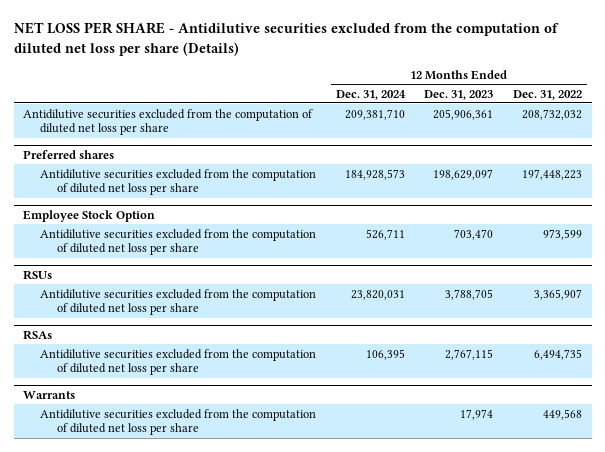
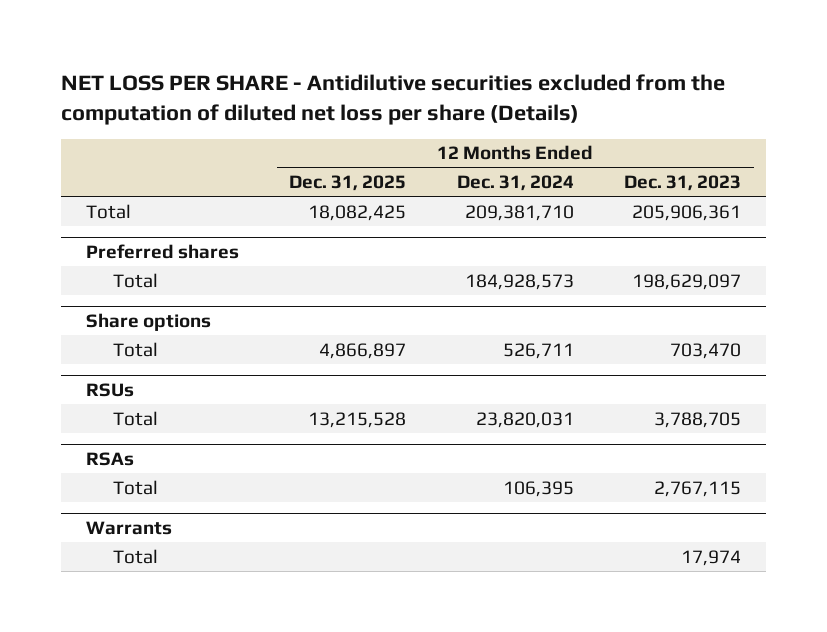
- | 12 Months Ended Dec. 31, 2024 | 12 Months Ended Dec. 31, 2023 | 12 Months Ended Dec. 31, 2022
+ | 12 Months Ended Dec. 31, 2025 | 12 Months Ended Dec. 31, 2024 | 12 Months Ended Dec. 31, 2023
- Antidilutive securities excluded from the computation of diluted net loss per share | 209,381,710 | 205,906,361 | 208,732,032
+ Total | 18,082,425 | 209,381,710 | 205,906,361
@ Preferred shares
- Antidilutive securities excluded from the computation of diluted net loss per share | 184,928,573 | 198,629,097 | 197,448,223
- Employee Stock Option
- Antidilutive securities excluded from the computation of diluted net loss per share | 526,711 | 703,470 | 973,599
@ Preferred shares
+ Total | | 184,928,573 | 198,629,097
+ Share options
+ Total | 4,866,897 | 526,711 | 703,470
@ RSUs
- Antidilutive securities excluded from the computation of diluted net loss per share | 23,820,031 | 3,788,705 | 3,365,907
+ Total | 13,215,528 | 23,820,031 | 3,788,705
@ RSAs
- Antidilutive securities excluded from the computation of diluted net loss per share | 106,395 | 2,767,115 | 6,494,735
+ Total | | 106,395 | 2,767,115
@ Warrants
- Antidilutive securities excluded from the computation of diluted net loss per share | | 17,974 | 449,568
+ Total | | | 17,974

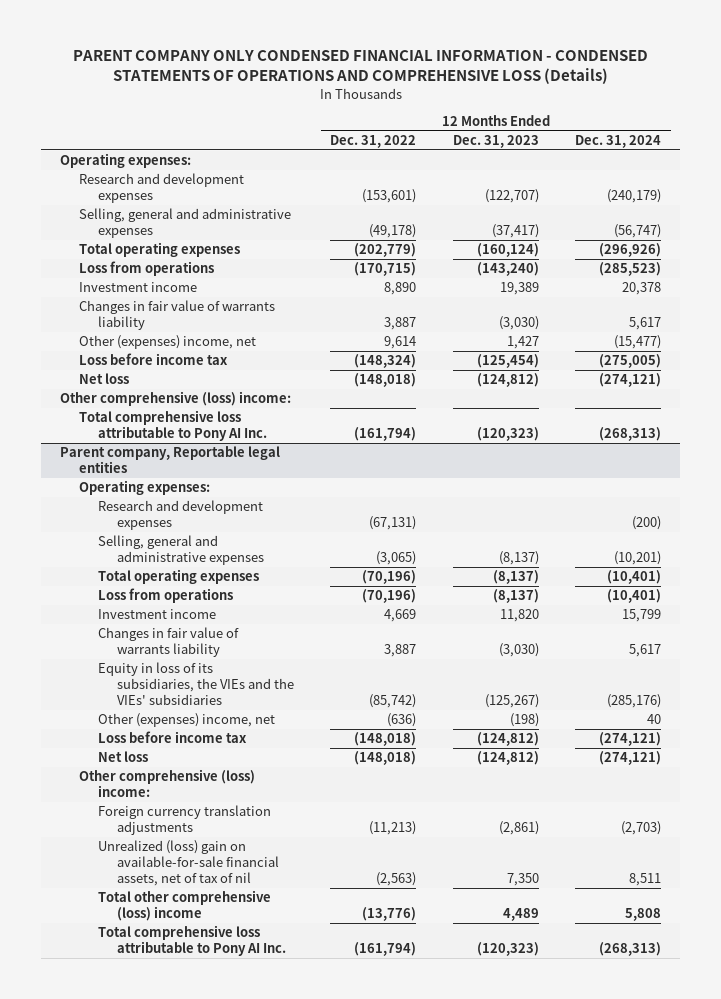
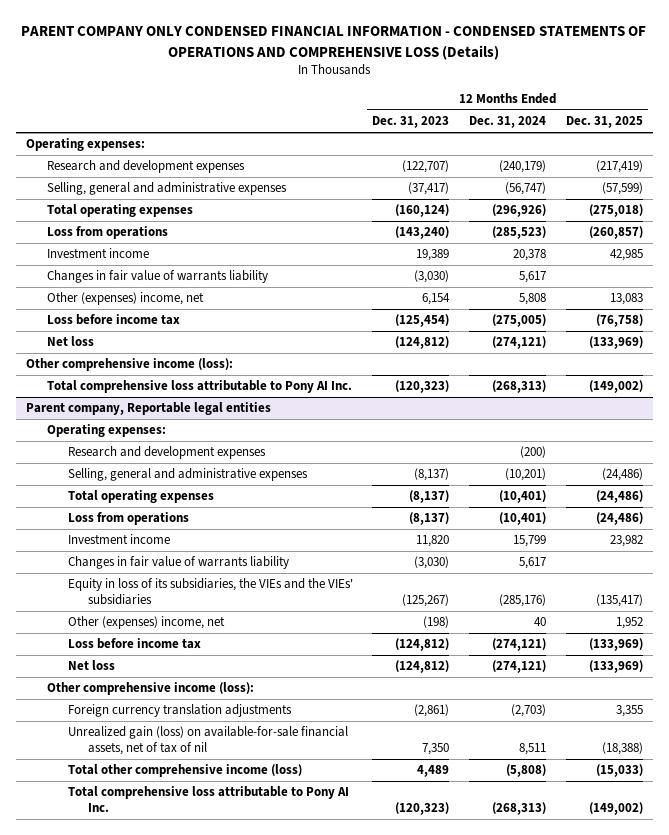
- | 12 Months Ended Dec. 31, 2022 | 12 Months Ended Dec. 31, 2023 | 12 Months Ended Dec. 31, 2024
+ | 12 Months Ended Dec. 31, 2023 | 12 Months Ended Dec. 31, 2024 | 12 Months Ended Dec. 31, 2025
- Other (expenses) income, net | 9,614 | 1,427 | (15,477)
+ Other (expenses) income, net | 6,154 | 5,808 | 13,083
- Other comprehensive (loss) income:
+ Other comprehensive income (loss):
@ Parent company, Reportable legal entities
- Other comprehensive (loss) income:
+ Other comprehensive income (loss):
- Unrealized (loss) gain on available-for-sale financial assets, net of tax of nil | (2,563) | 7,350 | 8,511
- Total other comprehensive (loss) income | (13,776) | 4,489 | 5,808
+ Unrealized gain (loss) on available-for-sale financial assets, net of tax of nil | 7,350 | 8,511 | (18,388)
+ Total other comprehensive income (loss) | 4,489 | (5,808) | (15,033)

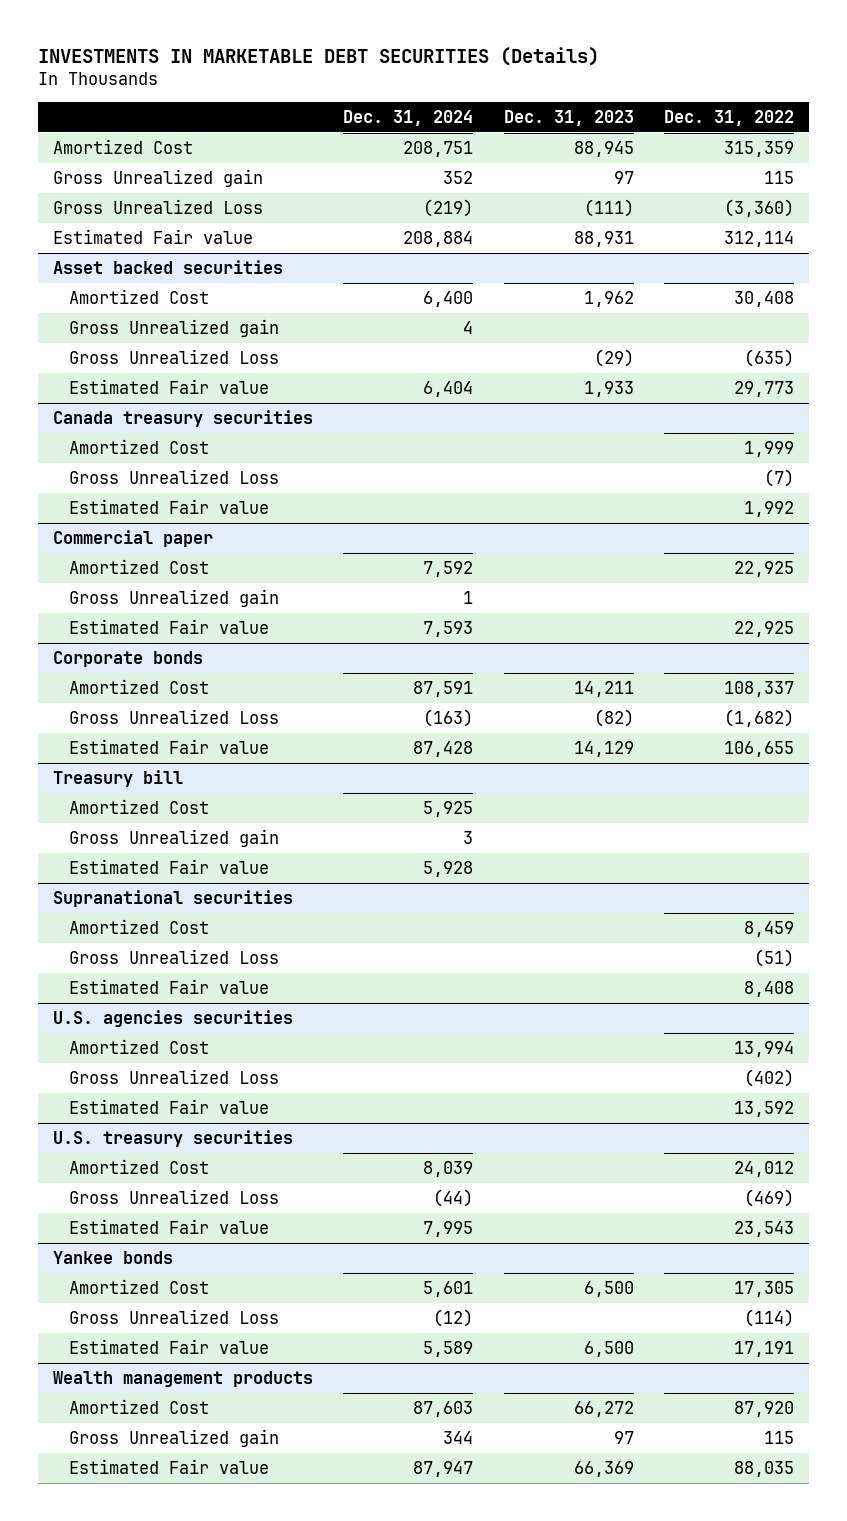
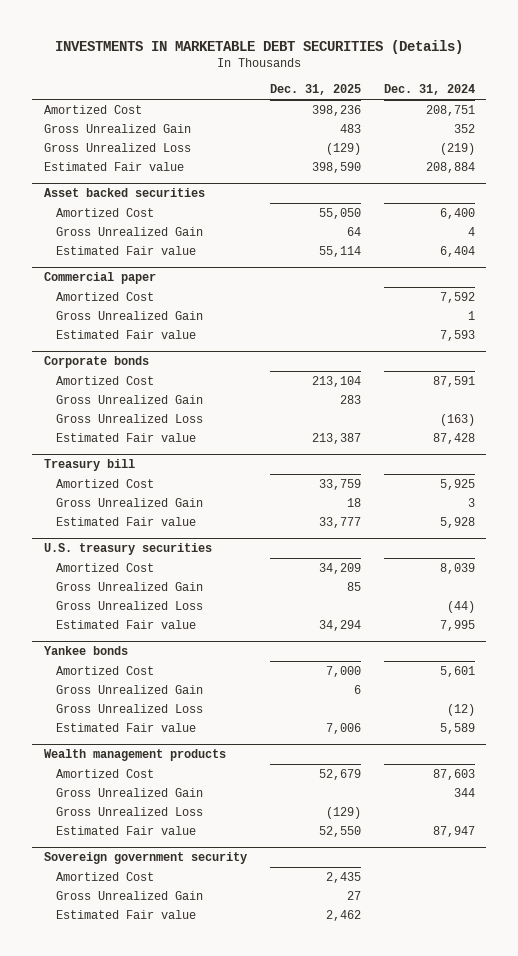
- | Dec. 31, 2024 | Dec. 31, 2023 | Dec. 31, 2022
+ | Dec. 31, 2025 | Dec. 31, 2024
- Gross Unrealized gain | 352 | 97 | 115
+ Gross Unrealized Gain | 483 | 352
@ Asset backed securities
- Gross Unrealized gain | 4 | |
- Gross Unrealized Loss | | (29) | (635)
+ Gross Unrealized Gain | 64 | 4
- Canada treasury securities
- Amortized Cost | | | 1,999
- Gross Unrealized Loss | | | (7)
- Estimated Fair value | | | 1,992
@ Commercial paper
- Gross Unrealized gain | 1 | |
+ Gross Unrealized Gain | | 1
@ Corporate bonds
+ Gross Unrealized Gain | 283 |
@ Treasury bill
- Gross Unrealized gain | 3 | |
+ Gross Unrealized Gain | 18 | 3
- Supranational securities
- Amortized Cost | | | 8,459
- Gross Unrealized Loss | | | (51)
- Estimated Fair value | | | 8,408
- U.S. agencies securities
- Amortized Cost | | | 13,994
- Gross Unrealized Loss | | | (402)
- Estimated Fair value | | | 13,592
@ U.S. treasury securities
+ Gross Unrealized Gain | 85 |
@ Yankee bonds
+ Gross Unrealized Gain | 6 |
@ Wealth management products
- Gross Unrealized gain | 344 | 97 | 115
+ Gross Unrealized Gain | | 344
+ Gross Unrealized Loss | (129) |
+ Sovereign government security
+ Amortized Cost | 2,435 |
+ Gross Unrealized Gain | 27 |
+ Estimated Fair value | 2,462 |

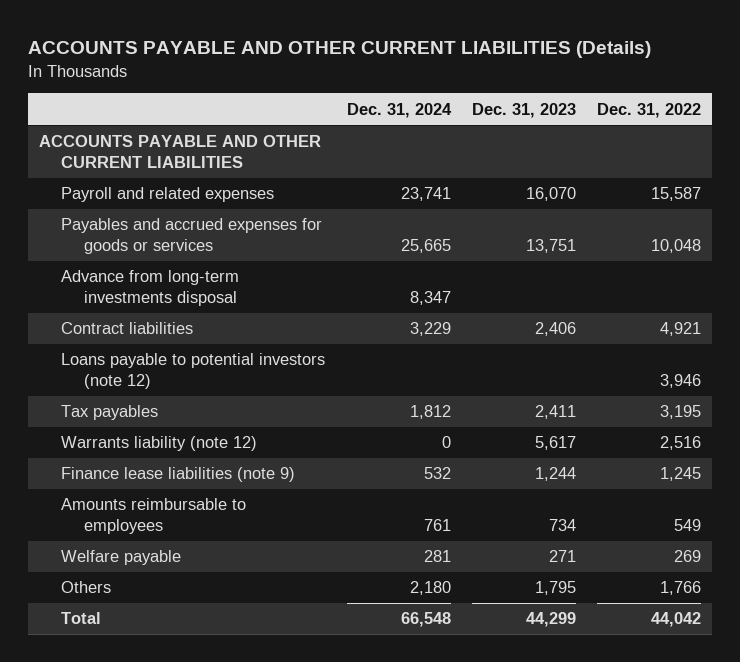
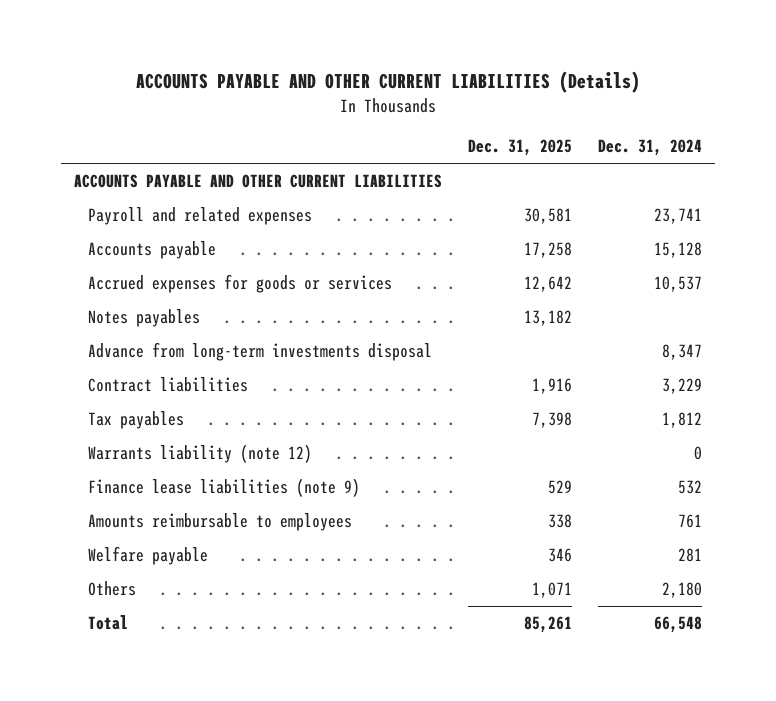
- | Dec. 31, 2024 | Dec. 31, 2023 | Dec. 31, 2022
+ | Dec. 31, 2025 | Dec. 31, 2024
- Payables and accrued expenses for goods or services | 25,665 | 13,751 | 10,048
+ Accounts payable | 17,258 | 15,128
+ Accrued expenses for goods or services | 12,642 | 10,537
+ Notes payables | 13,182 |
- Loans payable to potential investors (note 12) | | | 3,946

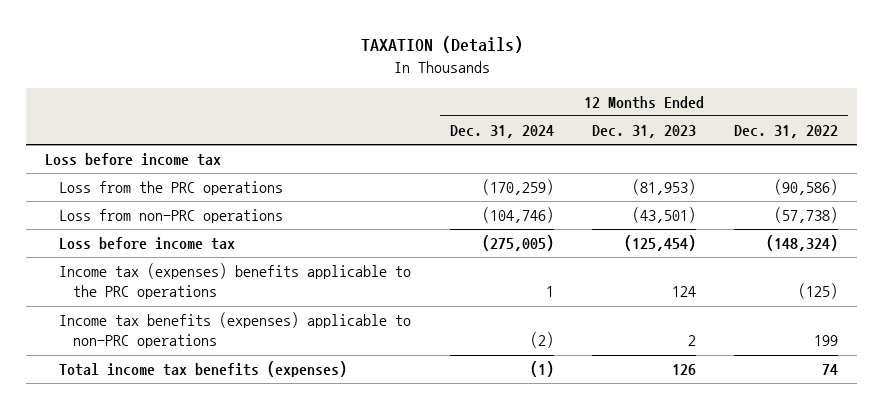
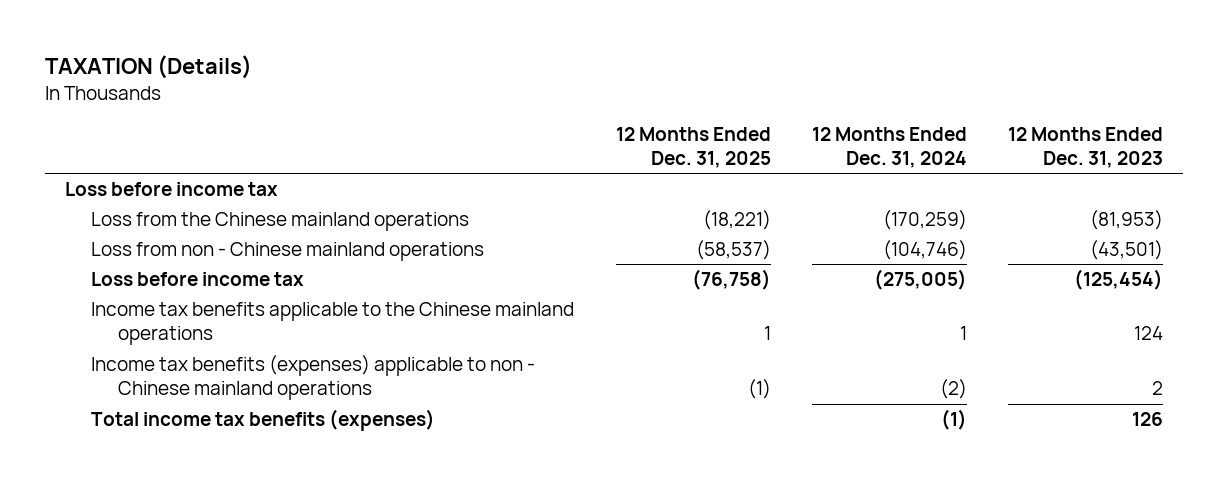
- | 12 Months Ended Dec. 31, 2024 | 12 Months Ended Dec. 31, 2023 | 12 Months Ended Dec. 31, 2022
+ | 12 Months Ended Dec. 31, 2025 | 12 Months Ended Dec. 31, 2024 | 12 Months Ended Dec. 31, 2023
- Loss from the PRC operations | (170,259) | (81,953) | (90,586)
- Loss from non-PRC operations | (104,746) | (43,501) | (57,738)
+ Loss from the Chinese mainland operations | (18,221) | (170,259) | (81,953)
+ Loss from non - Chinese mainland operations | (58,537) | (104,746) | (43,501)
- Income tax (expenses) benefits applicable to the PRC operations | 1 | 124 | (125)
- Income tax benefits (expenses) applicable to non-PRC operations | (2) | 2 | 199
+ Income tax benefits applicable to the Chinese mainland operations | 1 | 1 | 124
+ Income tax benefits (expenses) applicable to non - Chinese mainland operations | (1) | (2) | 2

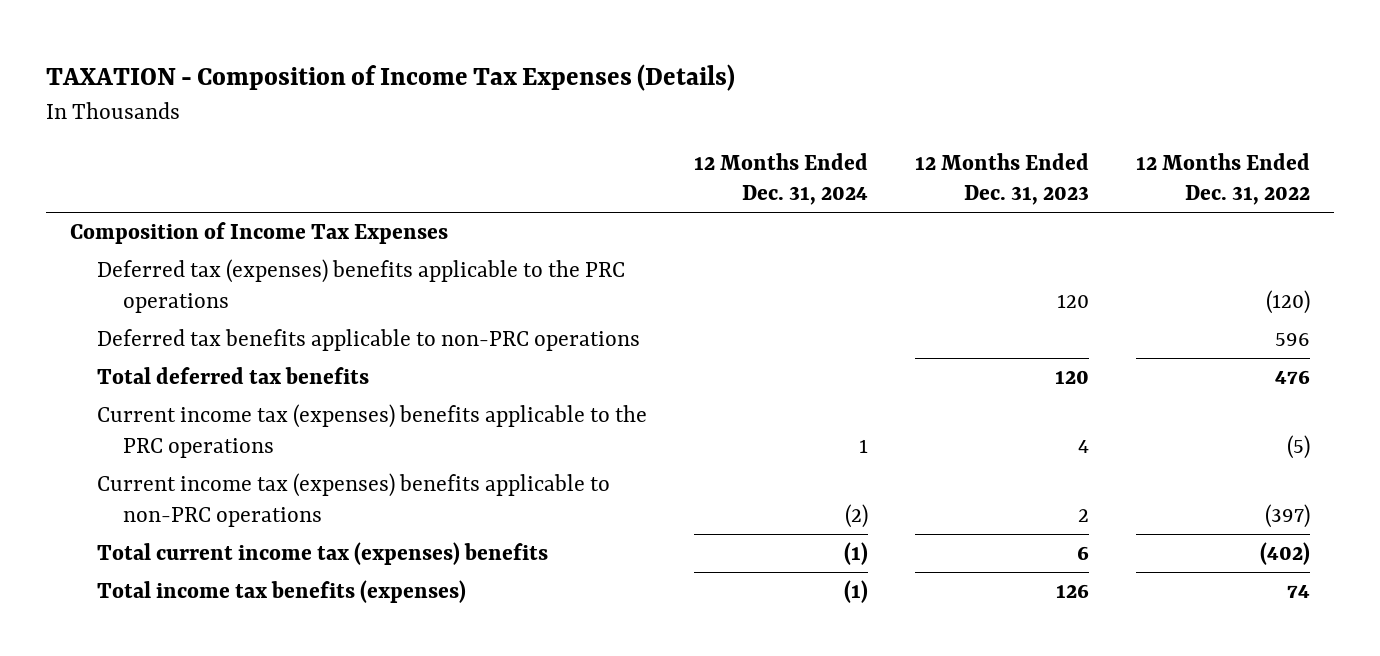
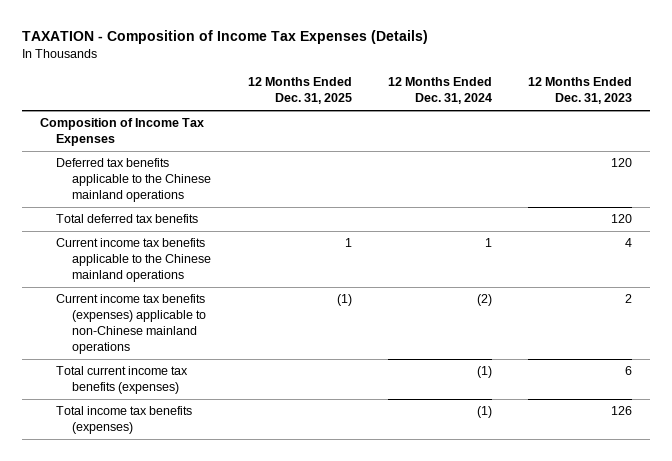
- | 12 Months Ended Dec. 31, 2024 | 12 Months Ended Dec. 31, 2023 | 12 Months Ended Dec. 31, 2022
+ | 12 Months Ended Dec. 31, 2025 | 12 Months Ended Dec. 31, 2024 | 12 Months Ended Dec. 31, 2023
- Deferred tax (expenses) benefits applicable to the PRC operations | | 120 | (120)
- Deferred tax benefits applicable to non-PRC operations | | | 596
+ Deferred tax benefits applicable to the Chinese mainland operations | | | 120
- Current income tax (expenses) benefits applicable to the PRC operations | 1 | 4 | (5)
- Current income tax (expenses) benefits applicable to non-PRC operations | (2) | 2 | (397)
- Total current income tax (expenses) benefits | (1) | 6 | (402)
+ Current income tax benefits applicable to the Chinese mainland operations | 1 | 1 | 4
+ Current income tax benefits (expenses) applicable to non-Chinese mainland operations | (1) | (2) | 2
+ Total current income tax benefits (expenses) | | (1) | 6

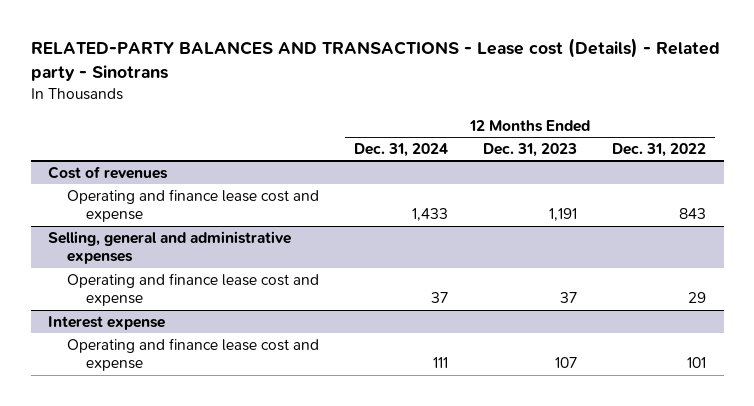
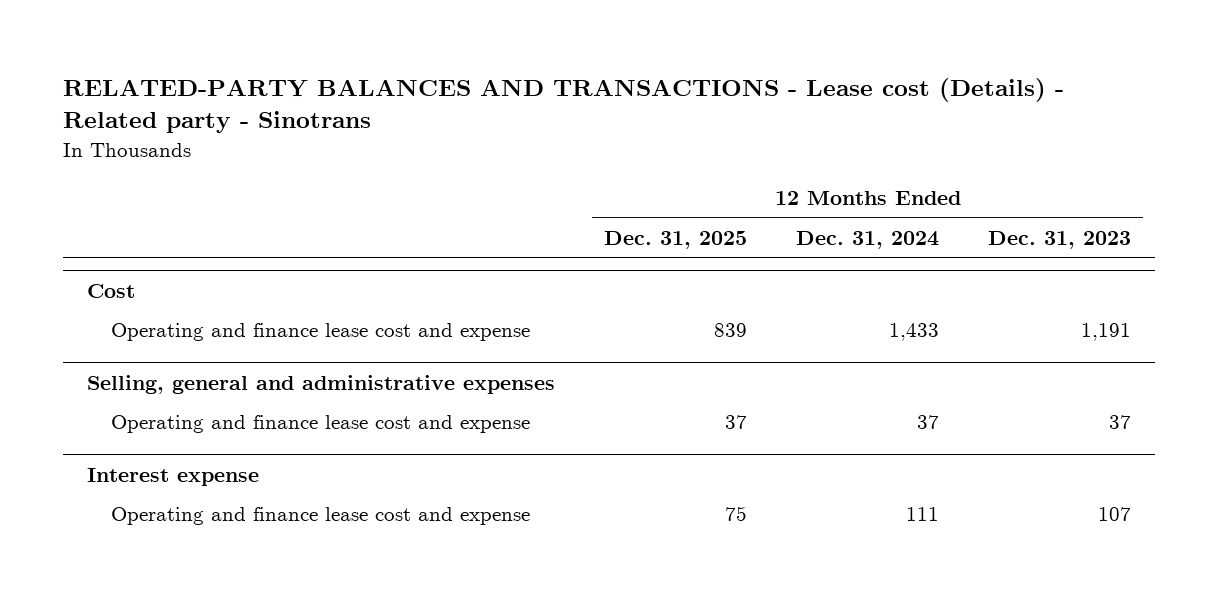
- | 12 Months Ended Dec. 31, 2024 | 12 Months Ended Dec. 31, 2023 | 12 Months Ended Dec. 31, 2022
+ | 12 Months Ended Dec. 31, 2025 | 12 Months Ended Dec. 31, 2024 | 12 Months Ended Dec. 31, 2023
- Cost of revenues
+ Cost

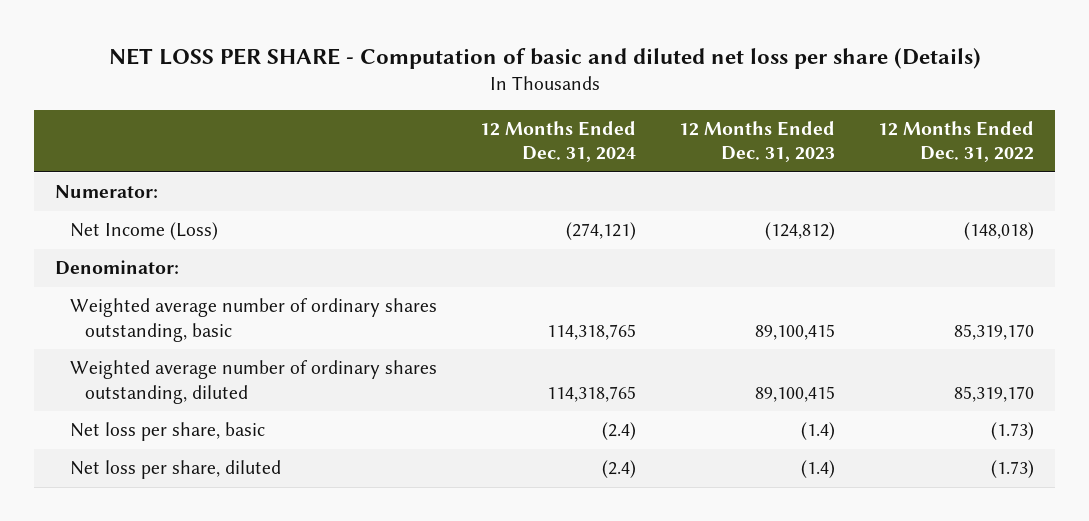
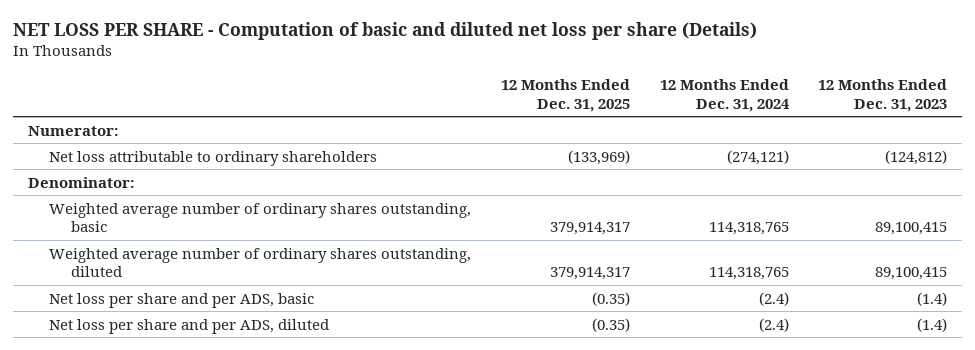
- | 12 Months Ended Dec. 31, 2024 | 12 Months Ended Dec. 31, 2023 | 12 Months Ended Dec. 31, 2022
+ | 12 Months Ended Dec. 31, 2025 | 12 Months Ended Dec. 31, 2024 | 12 Months Ended Dec. 31, 2023
- Net Income (Loss) | (274,121) | (124,812) | (148,018)
+ Net loss attributable to ordinary shareholders | (133,969) | (274,121) | (124,812)
- Net loss per share, basic | (2.4) | (1.4) | (1.73)
- Net loss per share, diluted | (2.4) | (1.4) | (1.73)
+ Net loss per share and per ADS, basic | (0.35) | (2.4) | (1.4)
+ Net loss per share and per ADS, diluted | (0.35) | (2.4) | (1.4)

